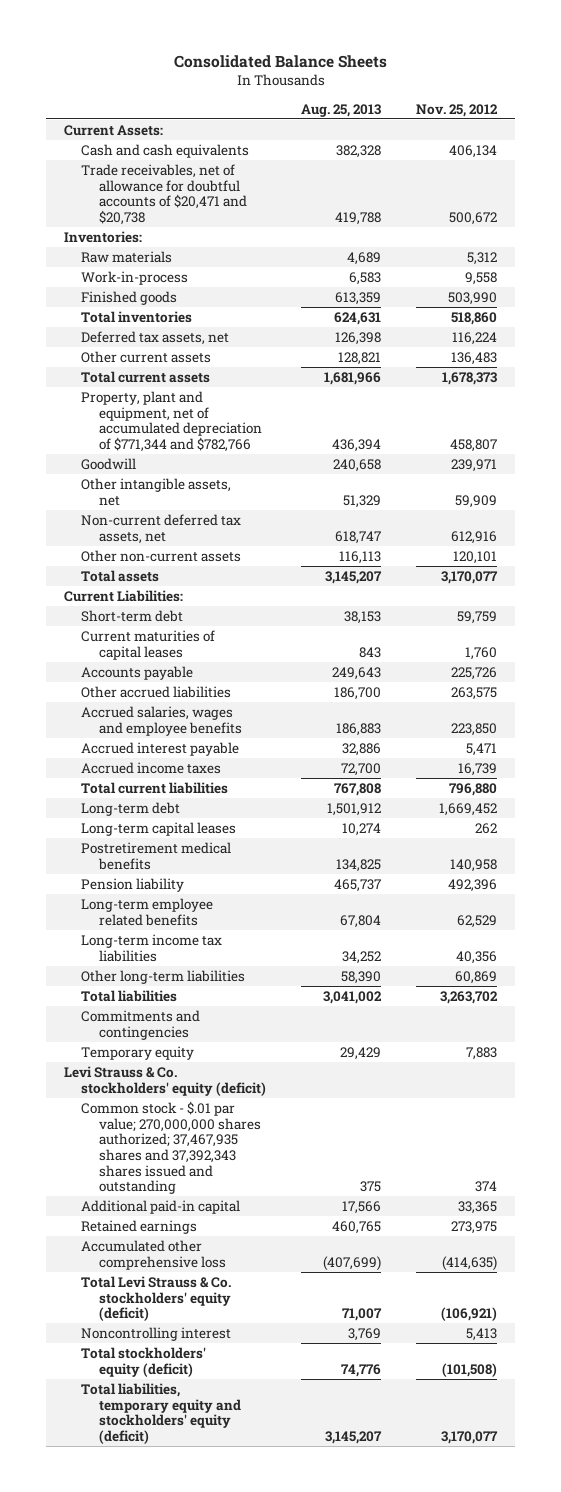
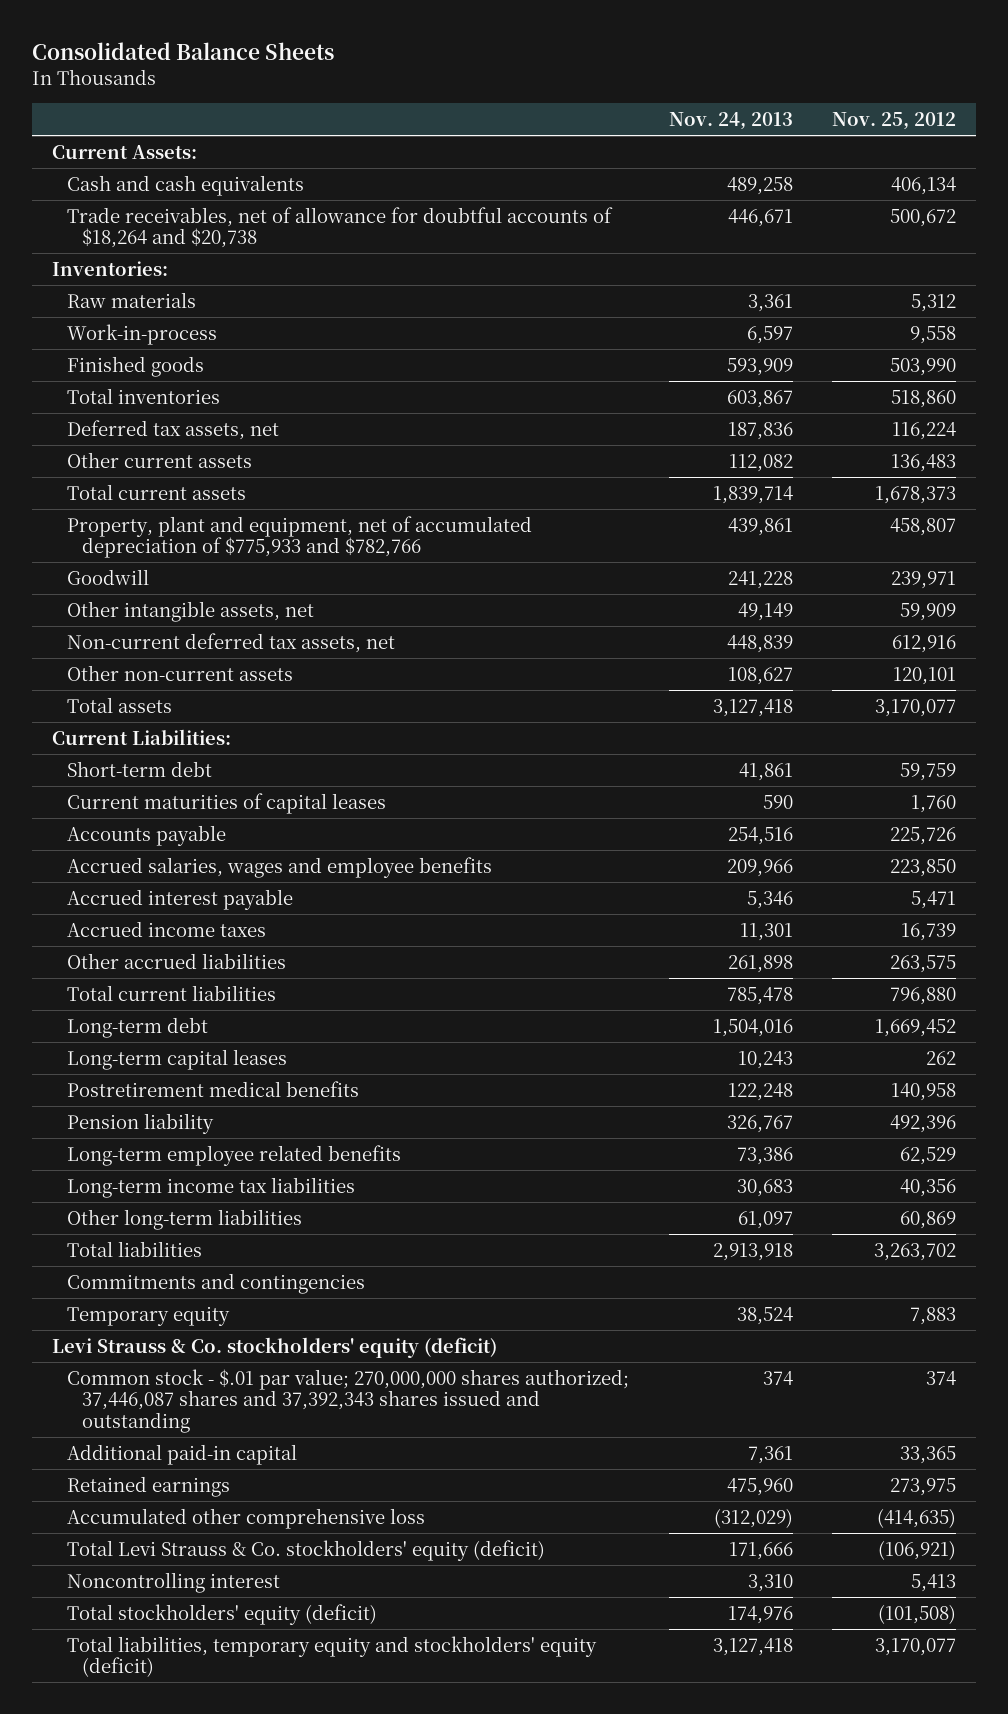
- | Aug. 25, 2013 | Nov. 25, 2012
+ | Nov. 24, 2013 | Nov. 25, 2012
- Trade receivables, net of allowance for doubtful accounts of $20,471 and $20,738 | 419,788 | 500,672
+ Trade receivables, net of allowance for doubtful accounts of $18,264 and $20,738 | 446,671 | 500,672
- Property, plant and equipment, net of accumulated depreciation of $771,344 and $782,766 | 436,394 | 458,807
+ Property, plant and equipment, net of accumulated depreciation of $775,933 and $782,766 | 439,861 | 458,807
moved down: Other accrued liabilities | 261,898 | 263,575
- Common stock - $.01 par value; 270,000,000 shares authorized; 37,467,935 shares and 37,392,343 shares issued and outstanding | 375 | 374
+ Common stock - $.01 par value; 270,000,000 shares authorized; 37,446,087 shares and 37,392,343 shares issued and outstanding | 374 | 374

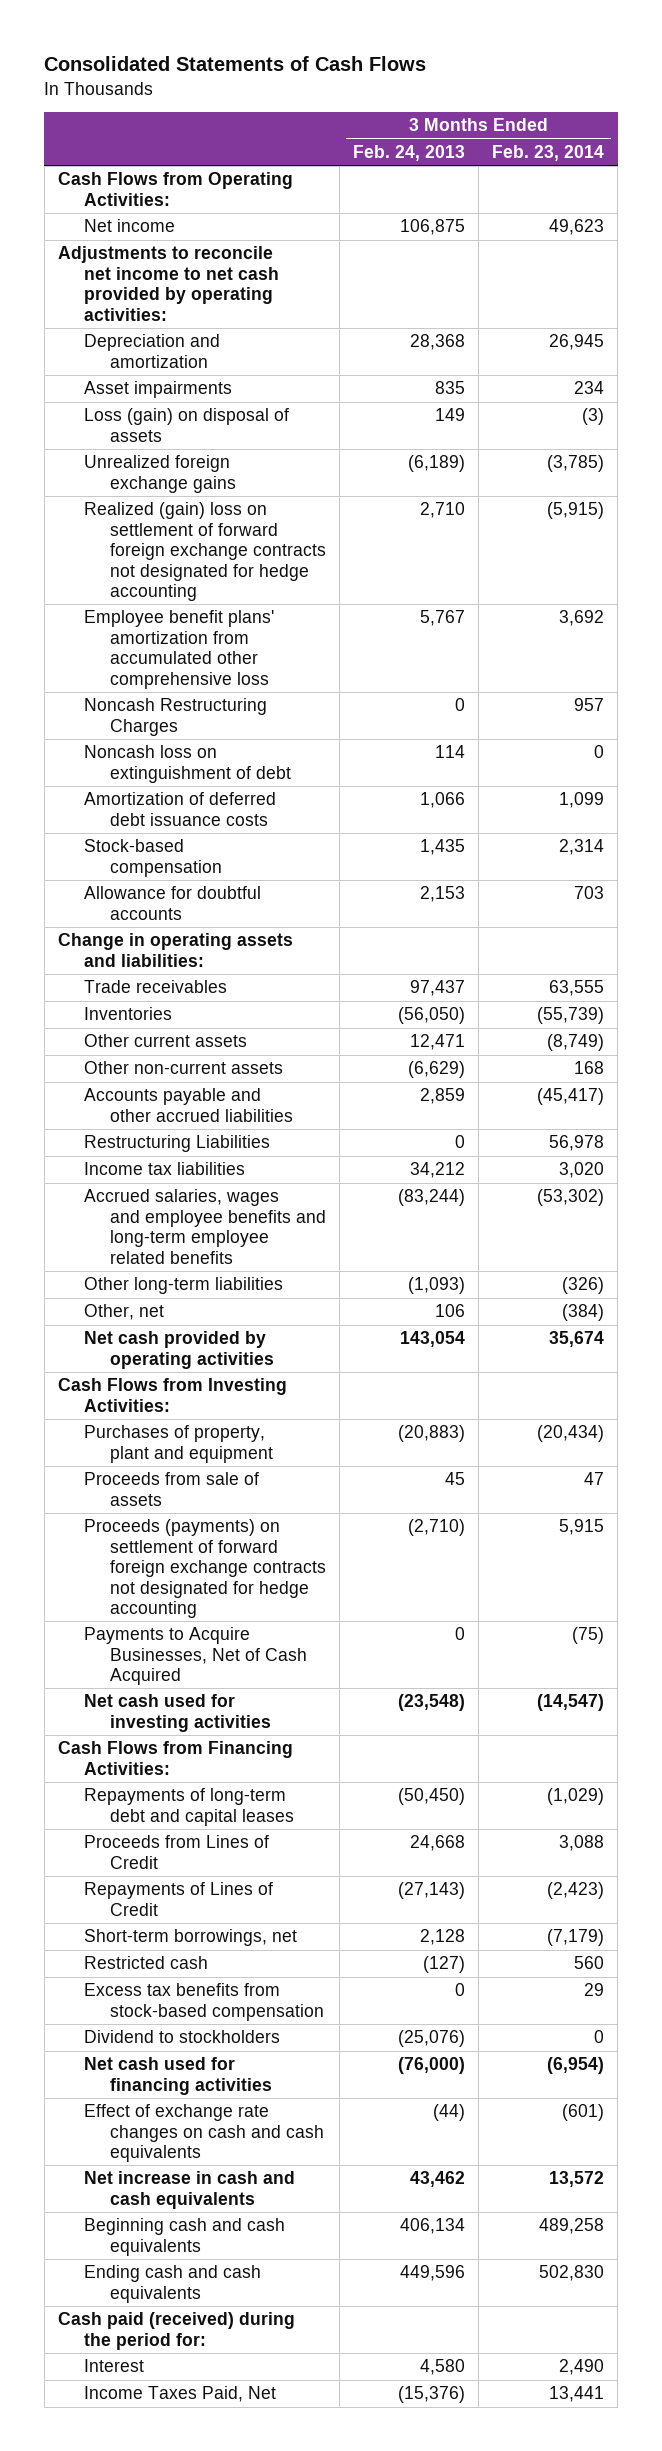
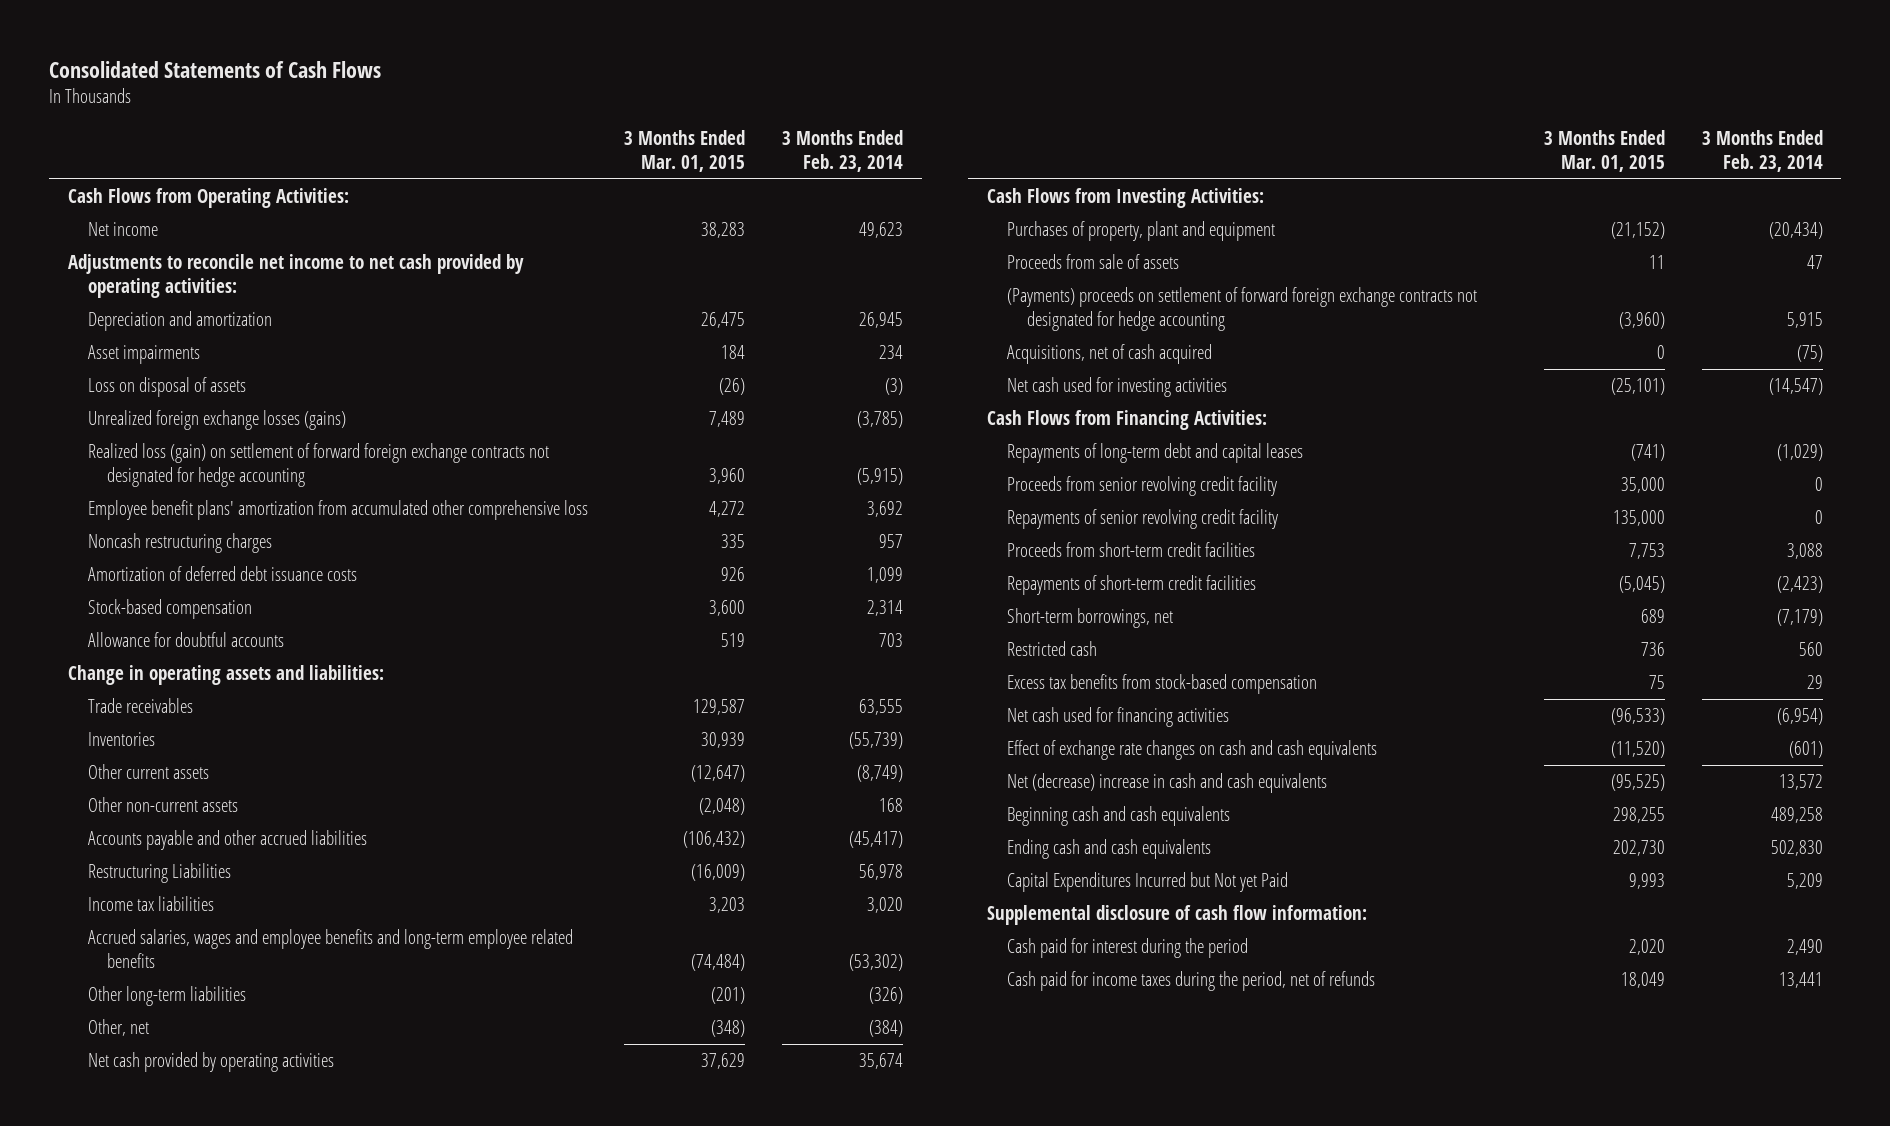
- | 3 Months Ended Feb. 24, 2013 | 3 Months Ended Feb. 23, 2014
+ | 3 Months Ended Mar. 01, 2015 | 3 Months Ended Feb. 23, 2014
- Loss (gain) on disposal of assets | 149 | (3)
- Unrealized foreign exchange gains | (6,189) | (3,785)
- Realized (gain) loss on settlement of forward foreign exchange contracts not designated for hedge accounting | 2,710 | (5,915)
+ Loss on disposal of assets | (26) | (3)
+ Unrealized foreign exchange losses (gains) | 7,489 | (3,785)
+ Realized loss (gain) on settlement of forward foreign exchange contracts not designated for hedge accounting | 3,960 | (5,915)
- Noncash Restructuring Charges | 0 | 957
- Noncash loss on extinguishment of debt | 114 | 0
+ Noncash restructuring charges | 335 | 957
- Proceeds (payments) on settlement of forward foreign exchange contracts not designated for hedge accounting | (2,710) | 5,915
- Payments to Acquire Businesses, Net of Cash Acquired | 0 | (75)
+ (Payments) proceeds on settlement of forward foreign exchange contracts not designated for hedge accounting | (3,960) | 5,915
+ Acquisitions, net of cash acquired | 0 | (75)
- Proceeds from Lines of Credit | 24,668 | 3,088
- Repayments of Lines of Credit | (27,143) | (2,423)
+ Proceeds from senior revolving credit facility | 35,000 | 0
+ Repayments of senior revolving credit facility | 135,000 | 0
+ Proceeds from short-term credit facilities | 7,753 | 3,088
+ Repayments of short-term credit facilities | (5,045) | (2,423)
- Dividend to stockholders | (25,076) | 0
- Net increase in cash and cash equivalents | 43,462 | 13,572
+ Net (decrease) increase in cash and cash equivalents | (95,525) | 13,572
- Cash paid (received) during the period for:
- Interest | 4,580 | 2,490
- Income Taxes Paid, Net | (15,376) | 13,441
+ Capital Expenditures Incurred but Not yet Paid | 9,993 | 5,209
+ Supplemental disclosure of cash flow information:
+ Cash paid for interest during the period | 2,020 | 2,490
+ Cash paid for income taxes during the period, net of refunds | 18,049 | 13,441

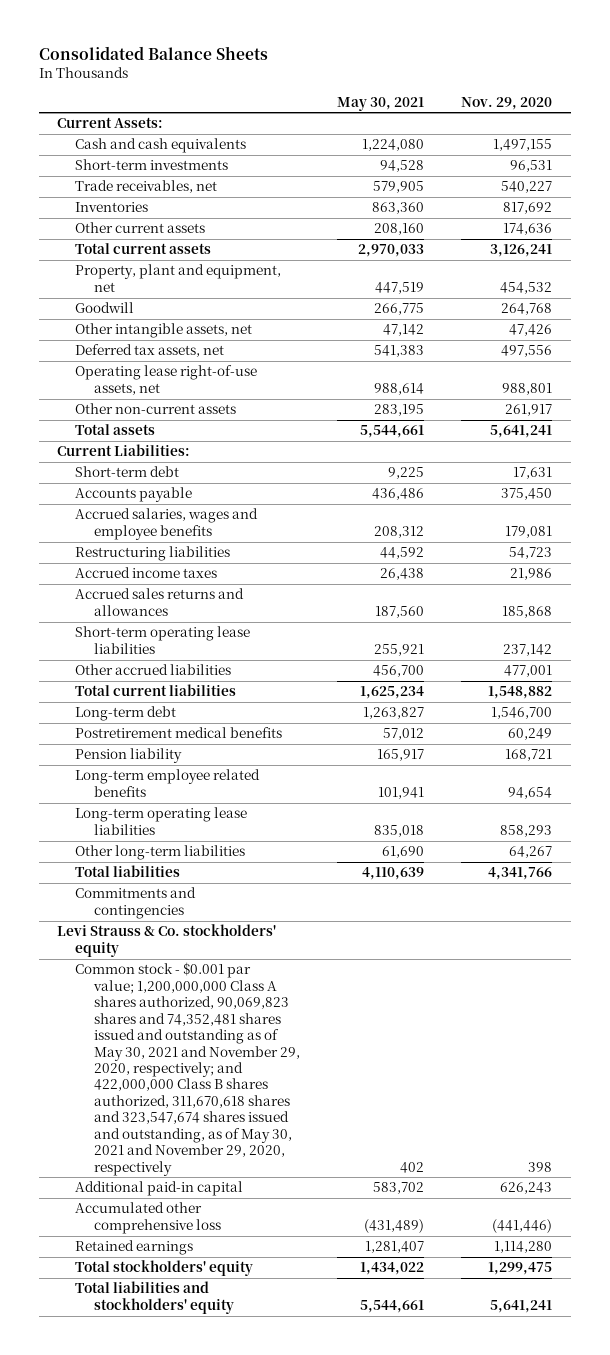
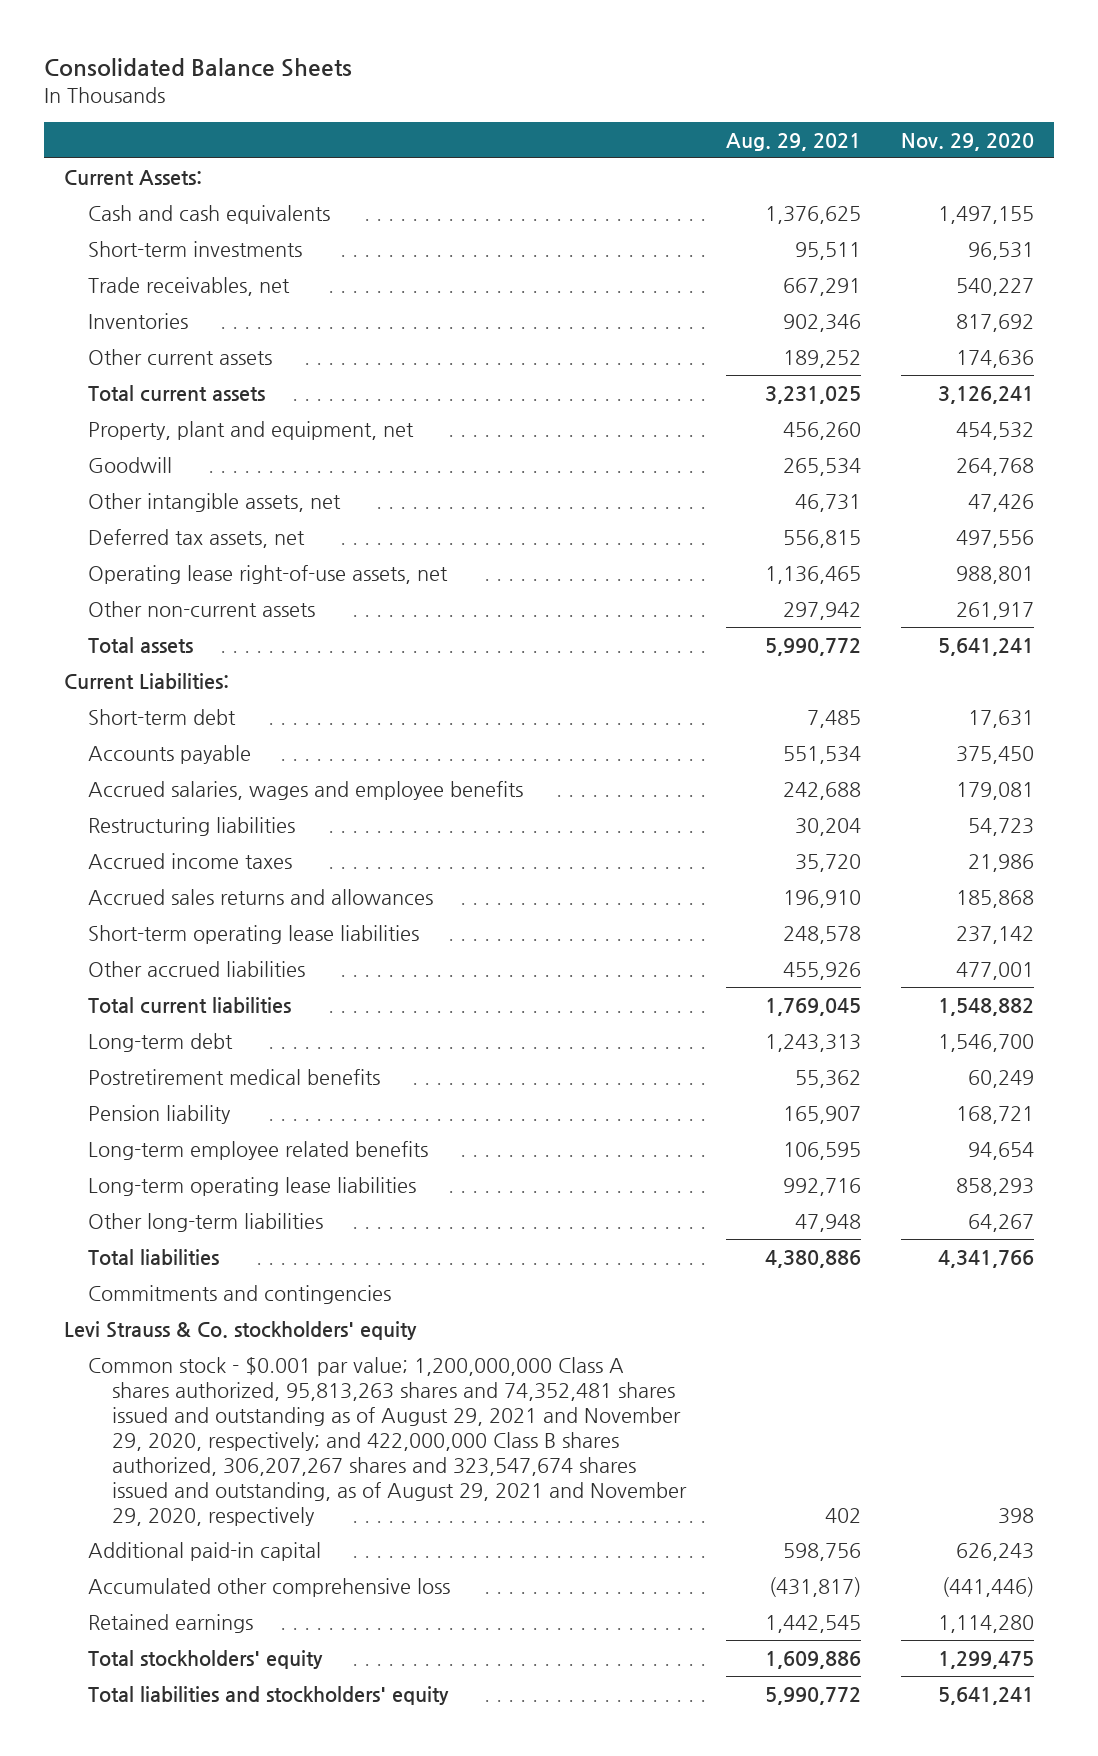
- | May 30, 2021 | Nov. 29, 2020
+ | Aug. 29, 2021 | Nov. 29, 2020
- Common stock - $0.001 par value; 1,200,000,000 Class A shares authorized, 90,069,823 shares and 74,352,481 shares issued and outstanding as of May 30, 2021 and November 29, 2020, respectively; and 422,000,000 Class B shares authorized, 311,670,618 shares and 323,547,674 shares issued and outstanding, as of May 30, 2021 and November 29, 2020, respectively | 402 | 398
+ Common stock - $0.001 par value; 1,200,000,000 Class A shares authorized, 95,813,263 shares and 74,352,481 shares issued and outstanding as of August 29, 2021 and November 29, 2020, respectively; and 422,000,000 Class B shares authorized, 306,207,267 shares and 323,547,674 shares issued and outstanding, as of August 29, 2021 and November 29, 2020, respectively | 402 | 398

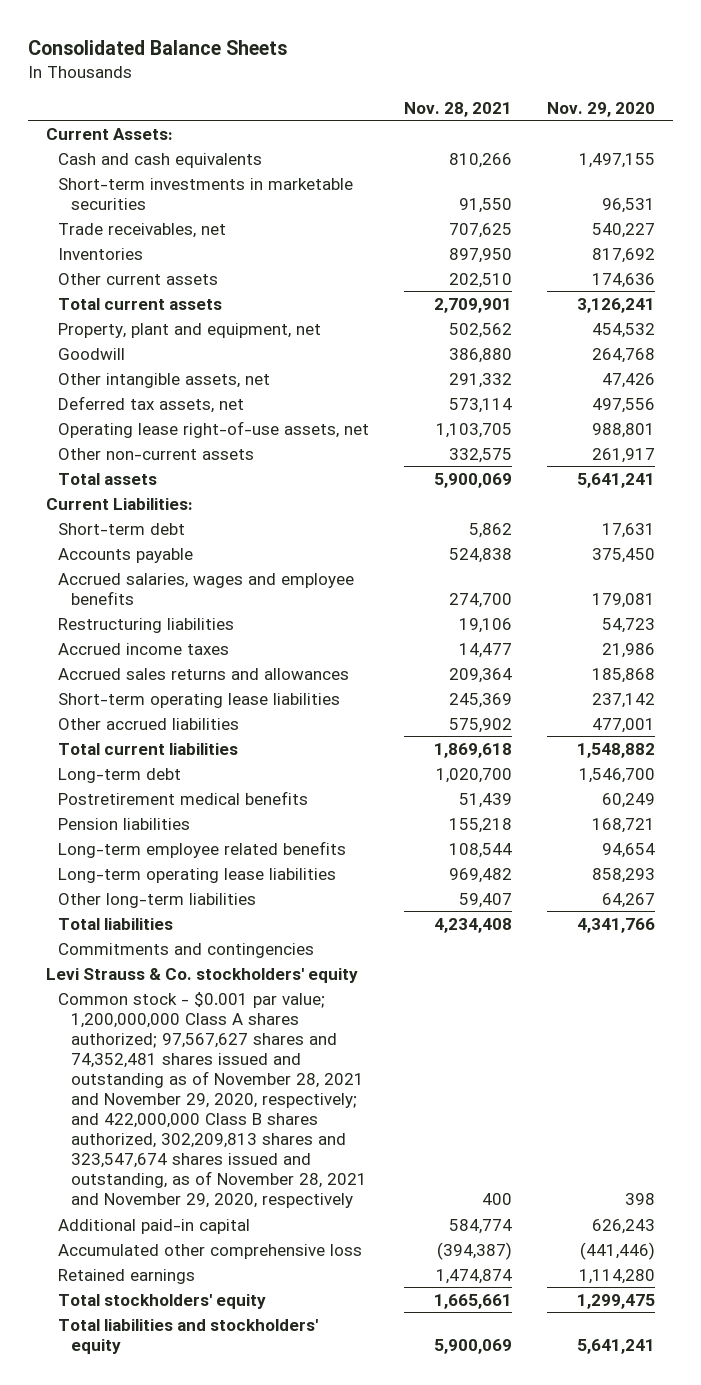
- | Aug. 29, 2021 | Nov. 29, 2020
+ | Nov. 28, 2021 | Nov. 29, 2020
- Short-term investments | 95,511 | 96,531
+ Short-term investments in marketable securities | 91,550 | 96,531
- Pension liability | 165,907 | 168,721
+ Pension liabilities | 155,218 | 168,721
- Common stock - $0.001 par value; 1,200,000,000 Class A shares authorized, 95,813,263 shares and 74,352,481 shares issued and outstanding as of August 29, 2021 and November 29, 2020, respectively; and 422,000,000 Class B shares authorized, 306,207,267 shares and 323,547,674 shares issued and outstanding, as of August 29, 2021 and November 29, 2020, respectively | 402 | 398
+ Common stock - $0.001 par value; 1,200,000,000 Class A shares authorized; 97,567,627 shares and 74,352,481 shares issued and outstanding as of November 28, 2021 and November 29, 2020, respectively; and 422,000,000 Class B shares authorized, 302,209,813 shares and 323,547,674 shares issued and outstanding, as of November 28, 2021 and November 29, 2020, respectively | 400 | 398

